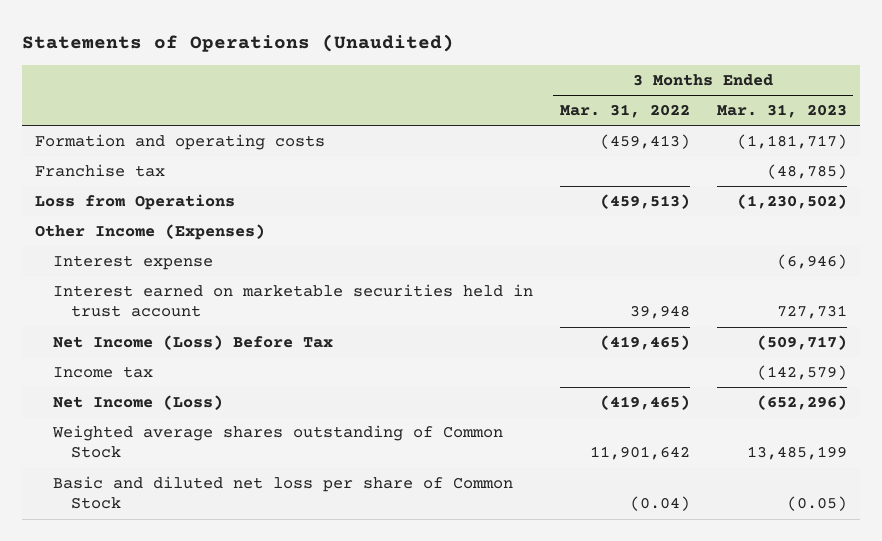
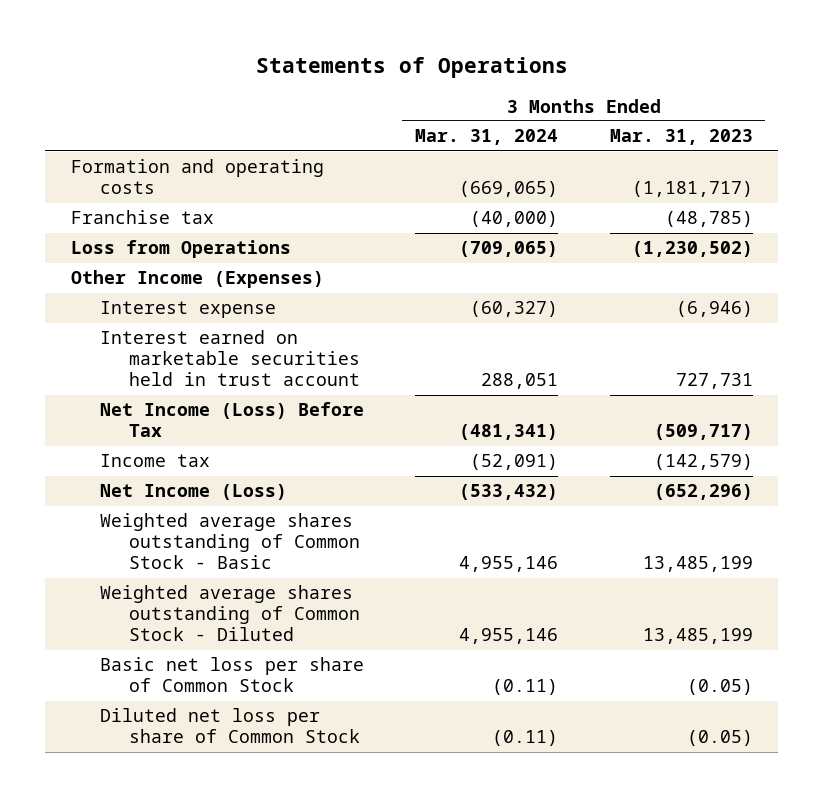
- Statements of Operations (Unaudited)
+ Statements of Operations
- | 3 Months Ended Mar. 31, 2022 | 3 Months Ended Mar. 31, 2023
+ | 3 Months Ended Mar. 31, 2024 | 3 Months Ended Mar. 31, 2023
- Weighted average shares outstanding of Common Stock | 11,901,642 | 13,485,199
- Basic and diluted net loss per share of Common Stock | (0.04) | (0.05)
+ Weighted average shares outstanding of Common Stock - Basic | 4,955,146 | 13,485,199
+ Weighted average shares outstanding of Common Stock - Diluted | 4,955,146 | 13,485,199
+ Basic net loss per share of Common Stock | (0.11) | (0.05)
+ Diluted net loss per share of Common Stock | (0.11) | (0.05)

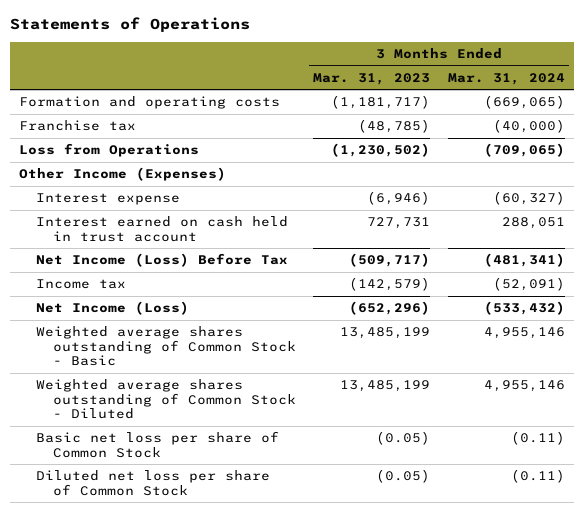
- | 3 Months Ended Mar. 31, 2024 | 3 Months Ended Mar. 31, 2023
+ | 3 Months Ended Mar. 31, 2023 | 3 Months Ended Mar. 31, 2024
- Interest earned on marketable securities held in trust account | 288,051 | 727,731
+ Interest earned on cash held in trust account | 727,731 | 288,051

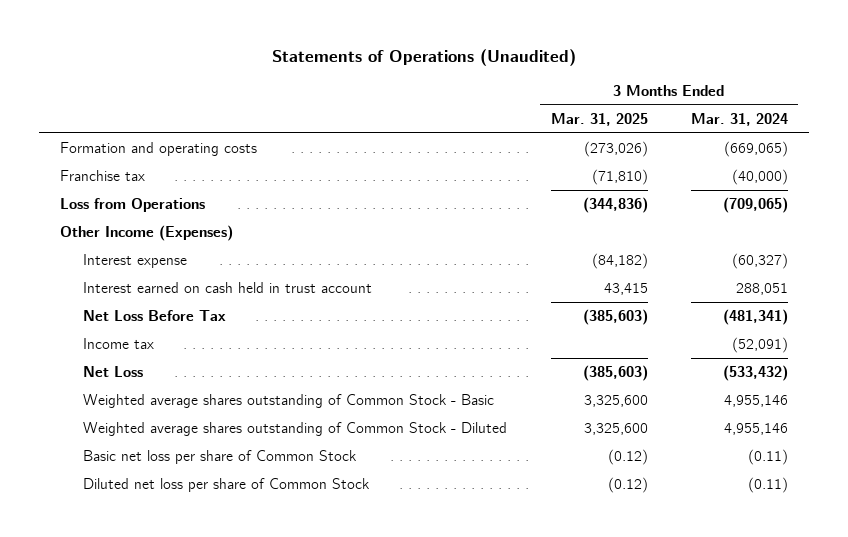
- Statements of Operations
+ Statements of Operations (Unaudited)
- | 3 Months Ended Mar. 31, 2023 | 3 Months Ended Mar. 31, 2024
+ | 3 Months Ended Mar. 31, 2025 | 3 Months Ended Mar. 31, 2024
- Net Income (Loss) Before Tax | (509,717) | (481,341)
+ Net Loss Before Tax | (385,603) | (481,341)
- Net Income (Loss) | (652,296) | (533,432)
+ Net Loss | (385,603) | (533,432)

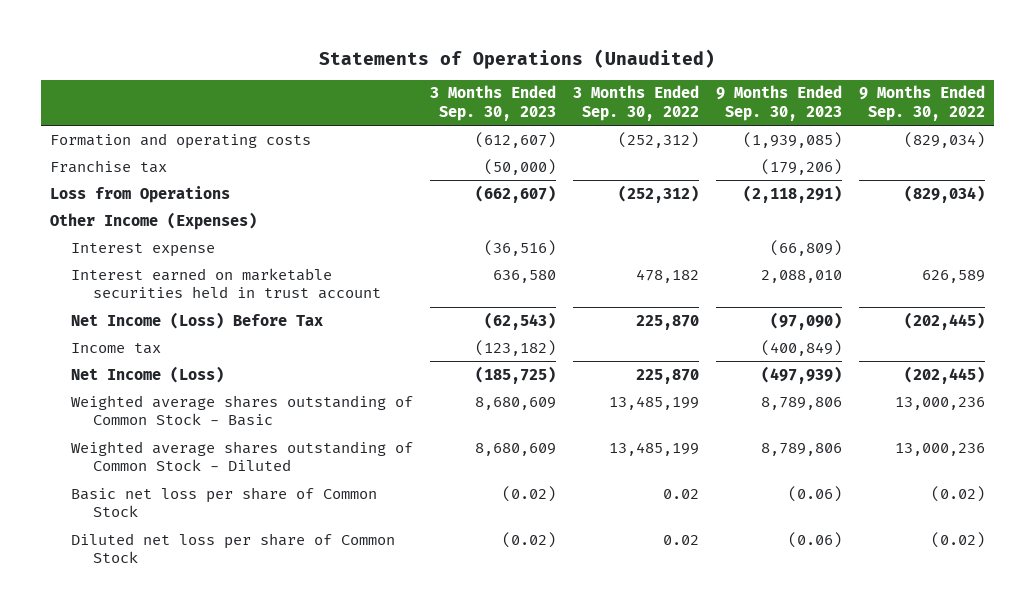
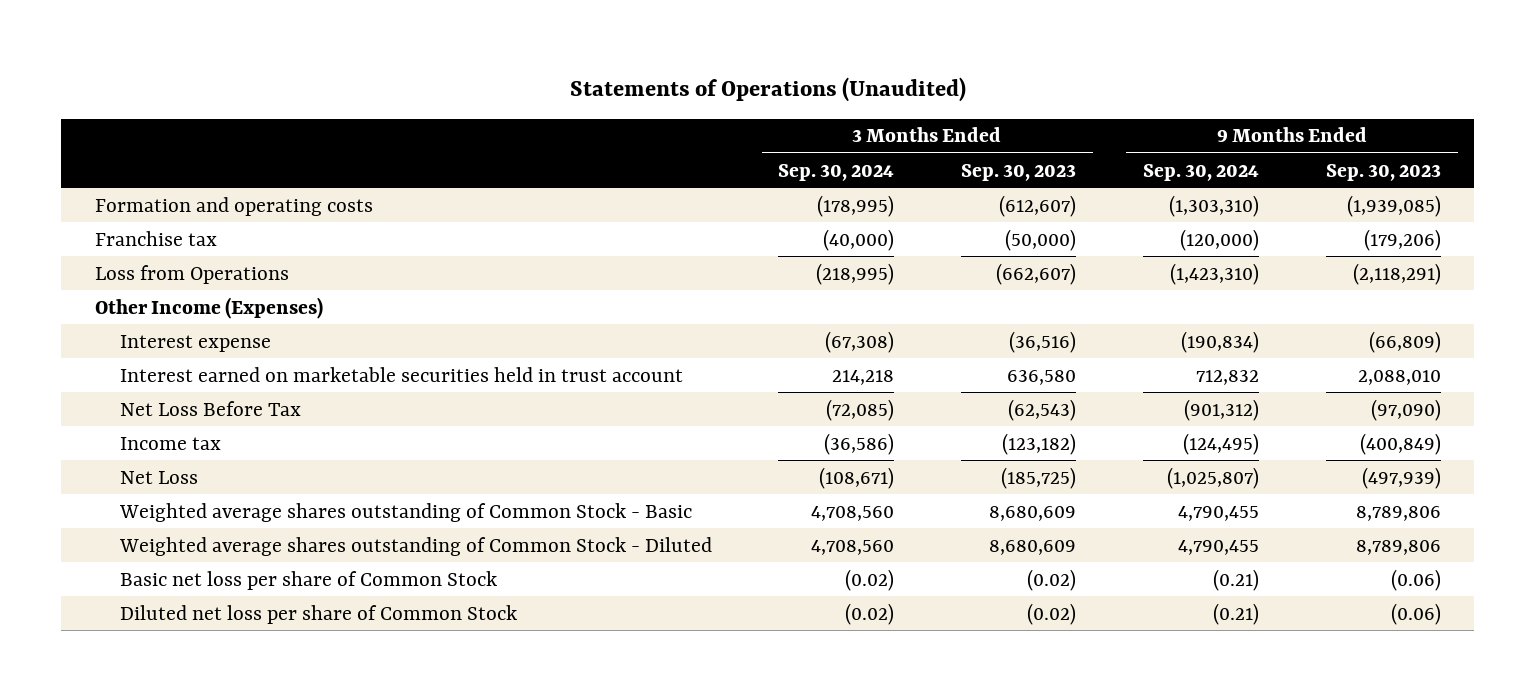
- | 3 Months Ended Sep. 30, 2023 | 3 Months Ended Sep. 30, 2022 | 9 Months Ended Sep. 30, 2023 | 9 Months Ended Sep. 30, 2022
+ | 3 Months Ended Sep. 30, 2024 | 3 Months Ended Sep. 30, 2023 | 9 Months Ended Sep. 30, 2024 | 9 Months Ended Sep. 30, 2023
- Net Income (Loss) Before Tax | (62,543) | 225,870 | (97,090) | (202,445)
+ Net Loss Before Tax | (72,085) | (62,543) | (901,312) | (97,090)
- Net Income (Loss) | (185,725) | 225,870 | (497,939) | (202,445)
+ Net Loss | (108,671) | (185,725) | (1,025,807) | (497,939)

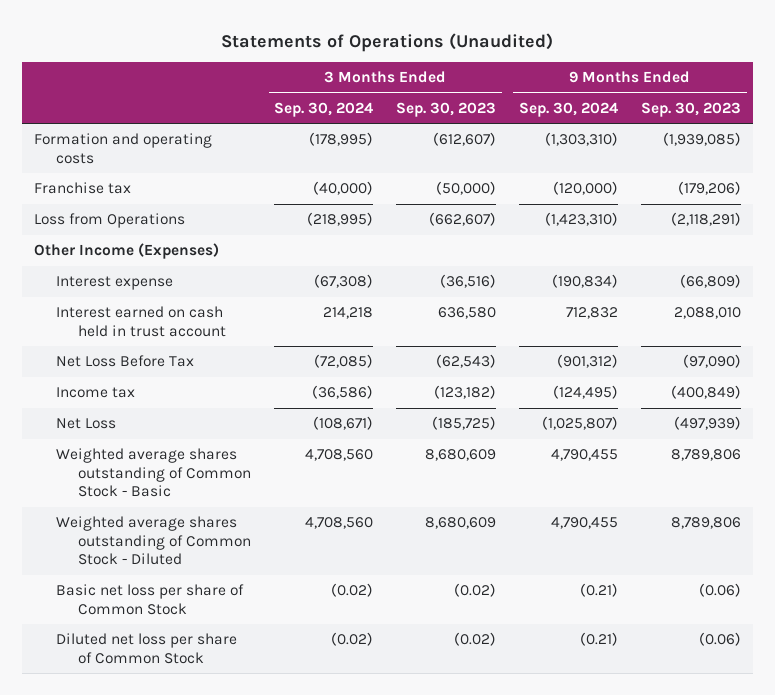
- Interest earned on marketable securities held in trust account | 214,218 | 636,580 | 712,832 | 2,088,010
+ Interest earned on cash held in trust account | 214,218 | 636,580 | 712,832 | 2,088,010

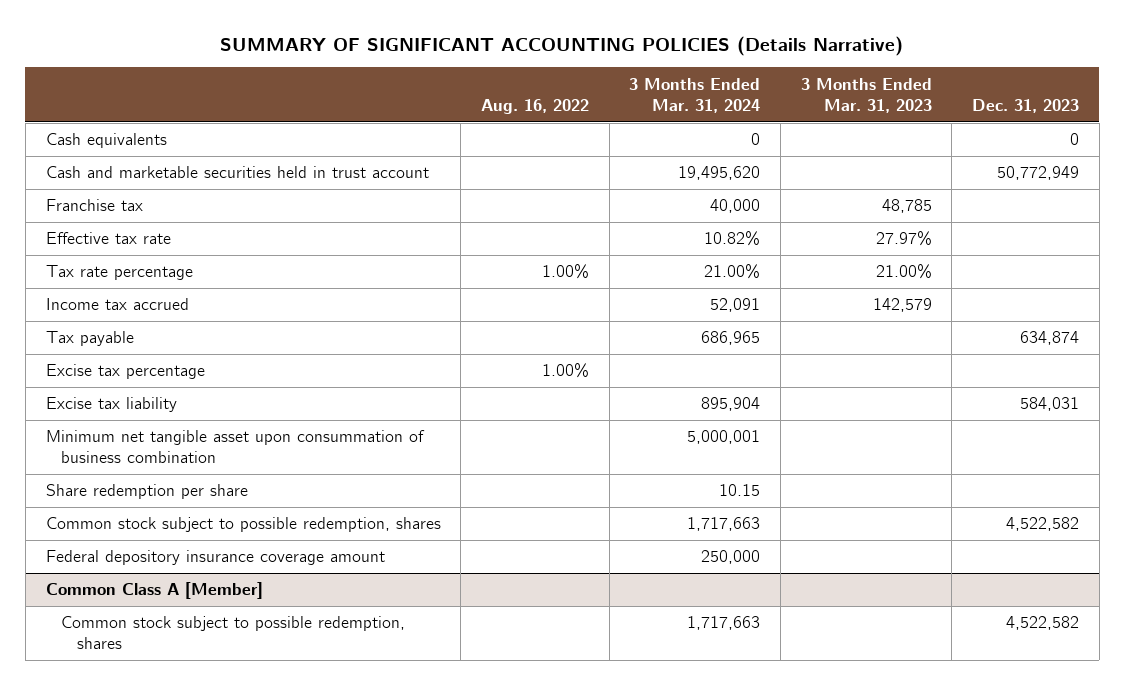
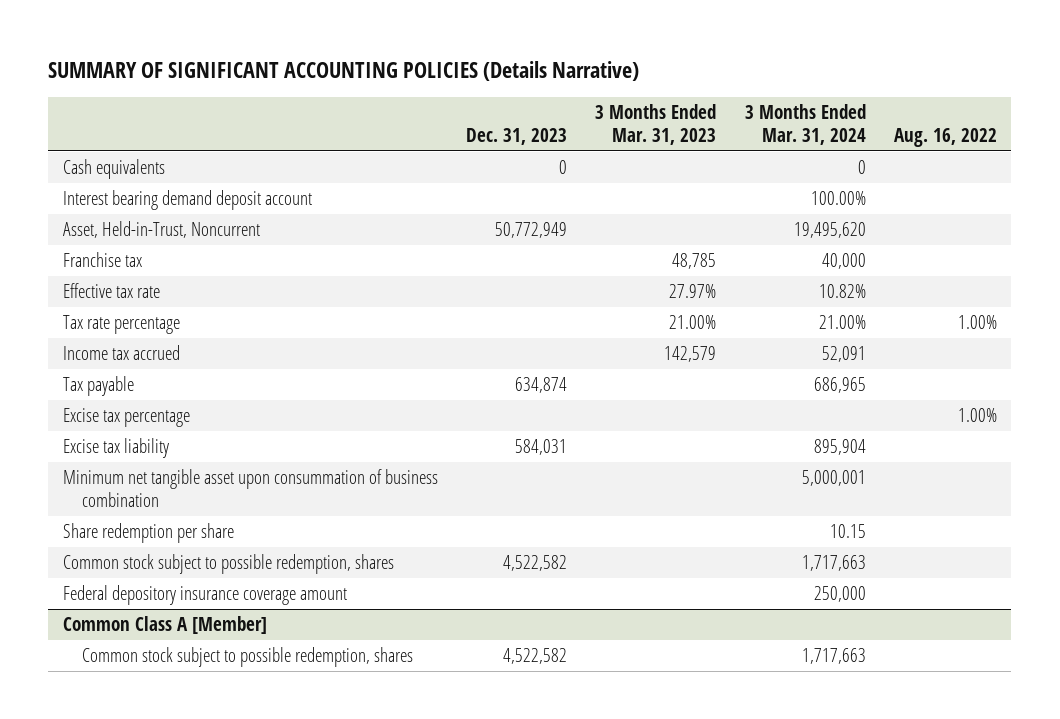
- | Aug. 16, 2022 | 3 Months Ended Mar. 31, 2024 | 3 Months Ended Mar. 31, 2023 | Dec. 31, 2023
+ | Dec. 31, 2023 | 3 Months Ended Mar. 31, 2023 | 3 Months Ended Mar. 31, 2024 | Aug. 16, 2022
- Cash and marketable securities held in trust account | | 19,495,620 | | 50,772,949
+ Interest bearing demand deposit account | | | 100.00% |
+ Asset, Held-in-Trust, Noncurrent | 50,772,949 | | 19,495,620 |

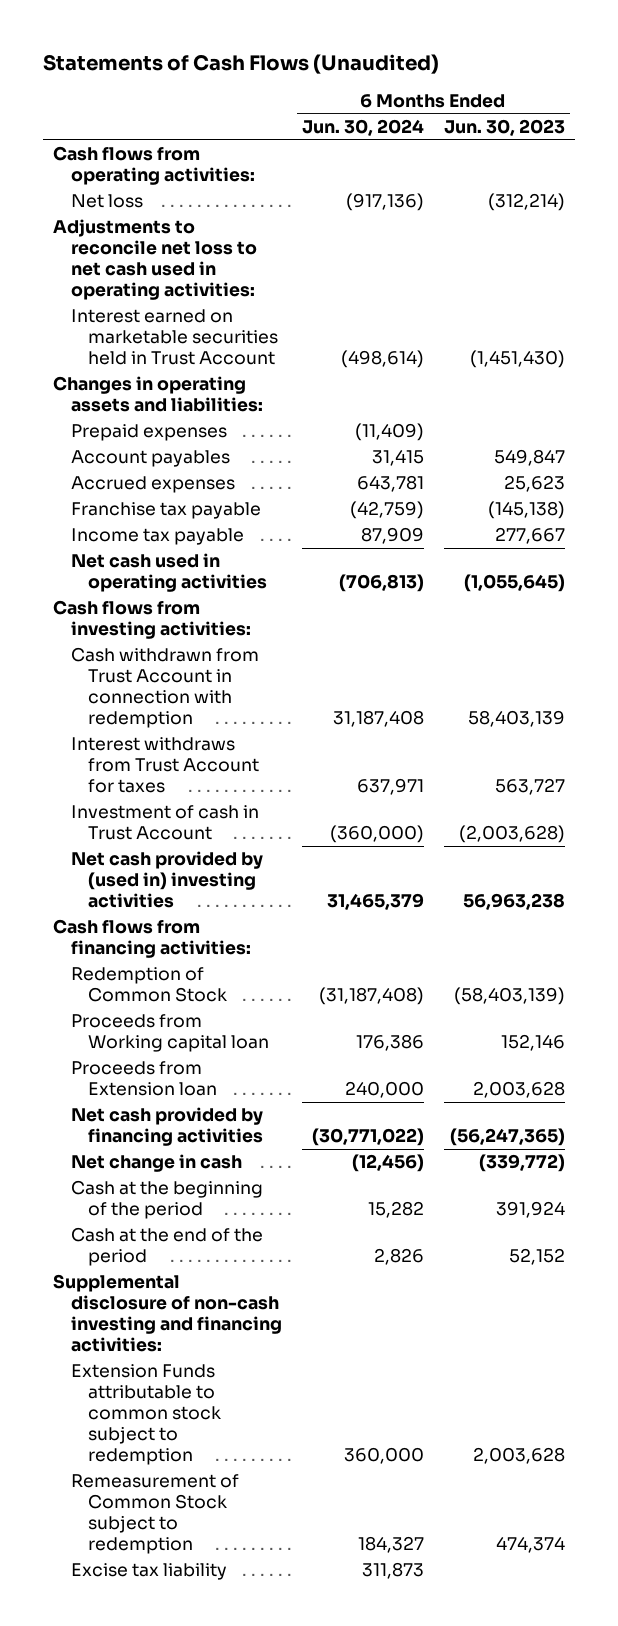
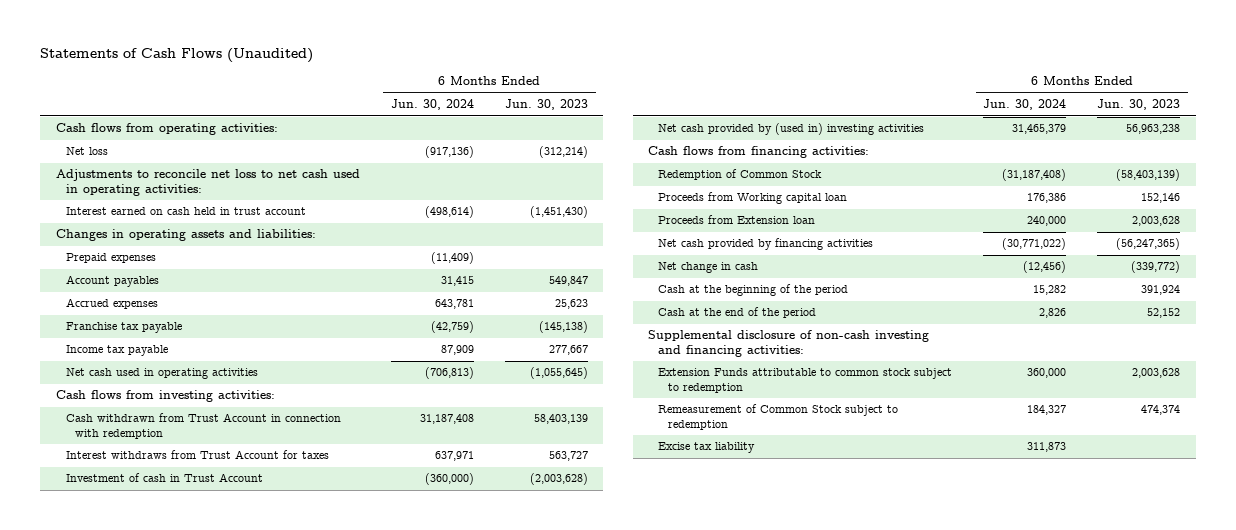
- Interest earned on marketable securities held in Trust Account | (498,614) | (1,451,430)
+ Interest earned on cash held in trust account | (498,614) | (1,451,430)

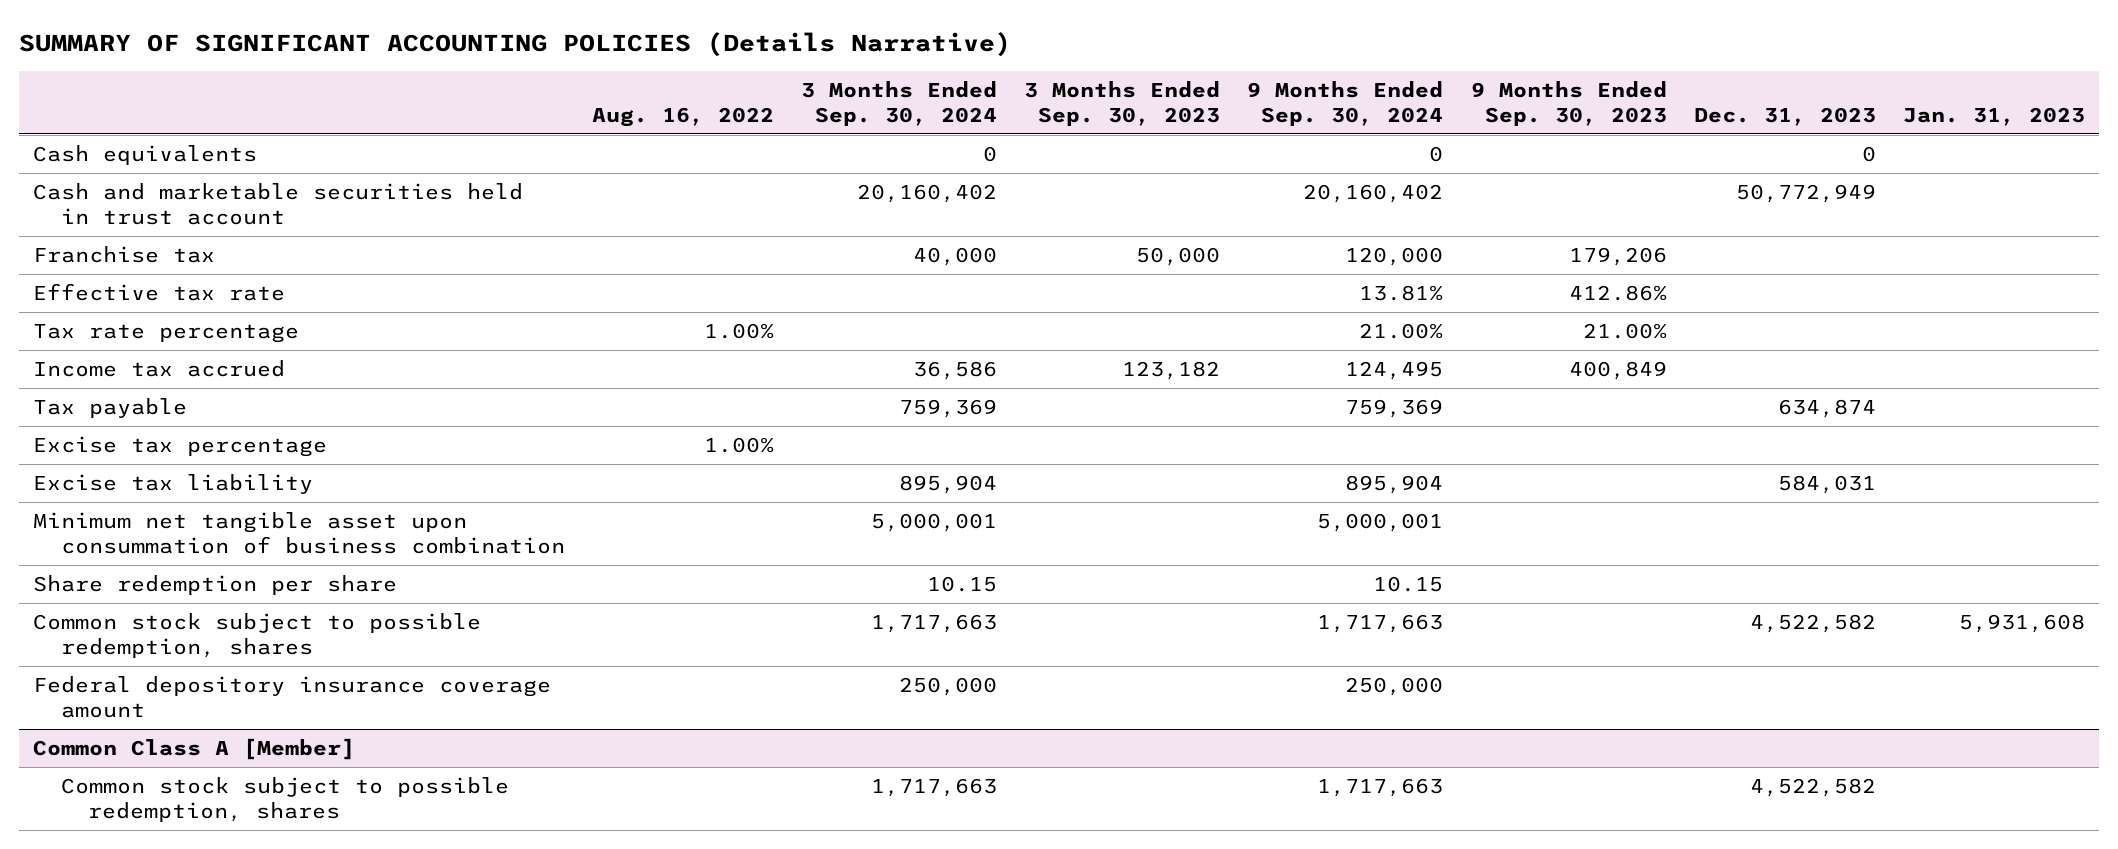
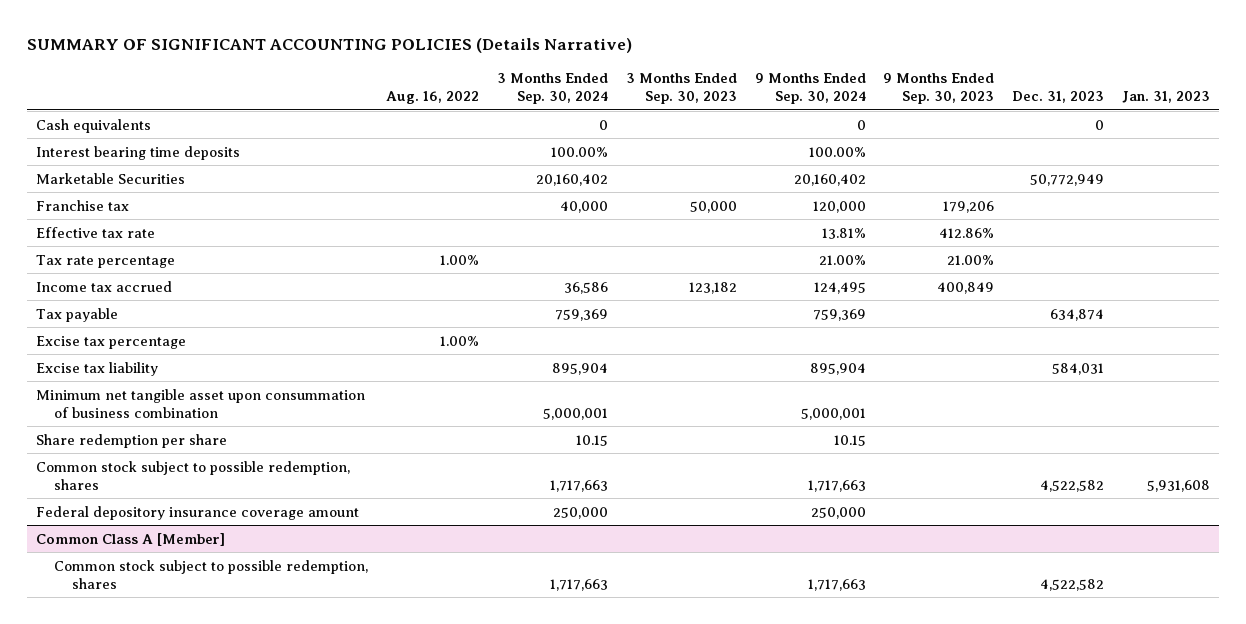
- Cash and marketable securities held in trust account | | 20,160,402 | | 20,160,402 | | 50,772,949 |
+ Interest bearing time deposits | | 100.00% | | 100.00% | | |
+ Marketable Securities | | 20,160,402 | | 20,160,402 | | 50,772,949 |

